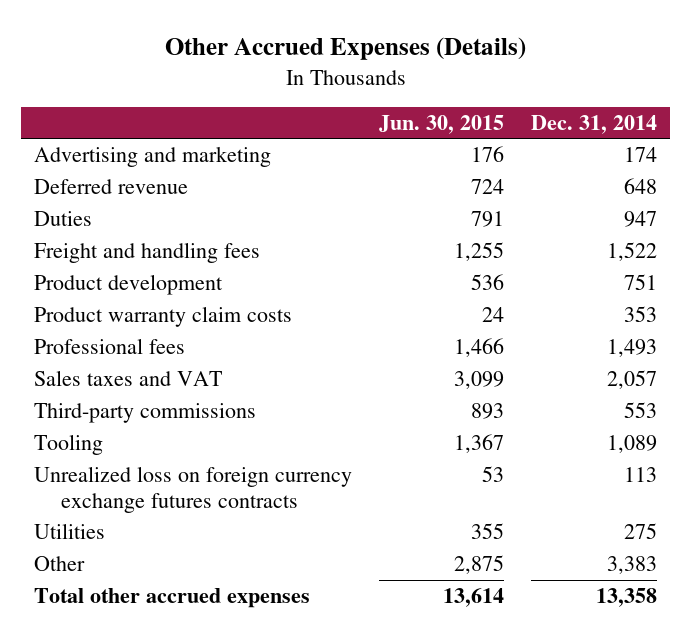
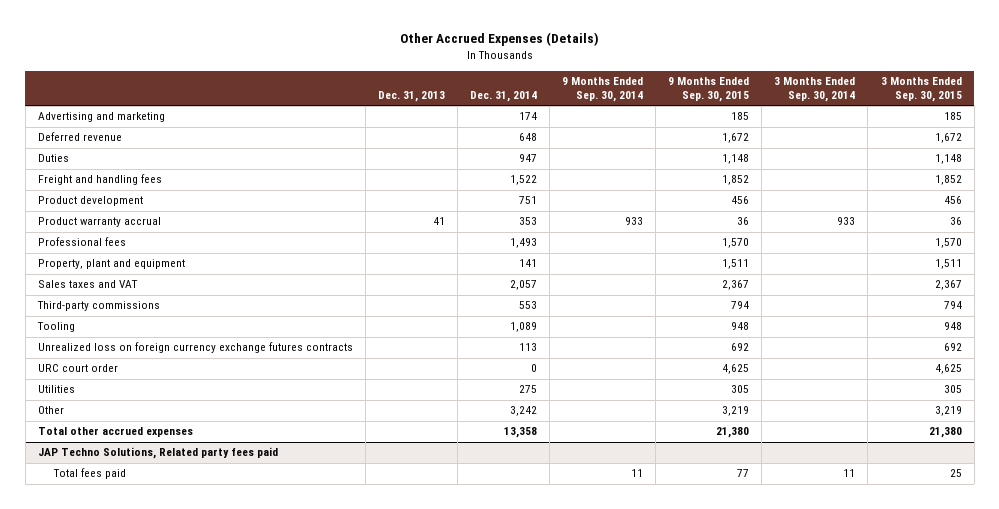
- | Jun. 30, 2015 | Dec. 31, 2014
+ | Dec. 31, 2013 | Dec. 31, 2014 | 9 Months Ended Sep. 30, 2014 | 9 Months Ended Sep. 30, 2015 | 3 Months Ended Sep. 30, 2014 | 3 Months Ended Sep. 30, 2015
- Product warranty claim costs | 24 | 353
+ Product warranty accrual | 41 | 353 | 933 | 36 | 933 | 36
+ Property, plant and equipment | | 141 | | 1,511 | | 1,511
+ URC court order | | 0 | | 4,625 | | 4,625
- Other | 2,875 | 3,383
+ Other | | 3,242 | | 3,219 | | 3,219
+ JAP Techno Solutions, Related party fees paid
+ Total fees paid | | | 11 | 77 | 11 | 25

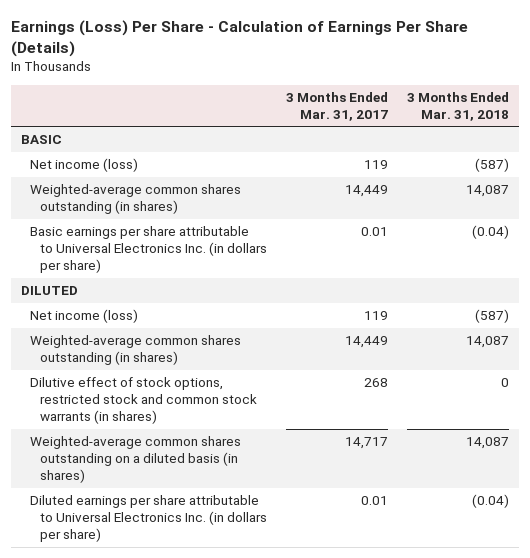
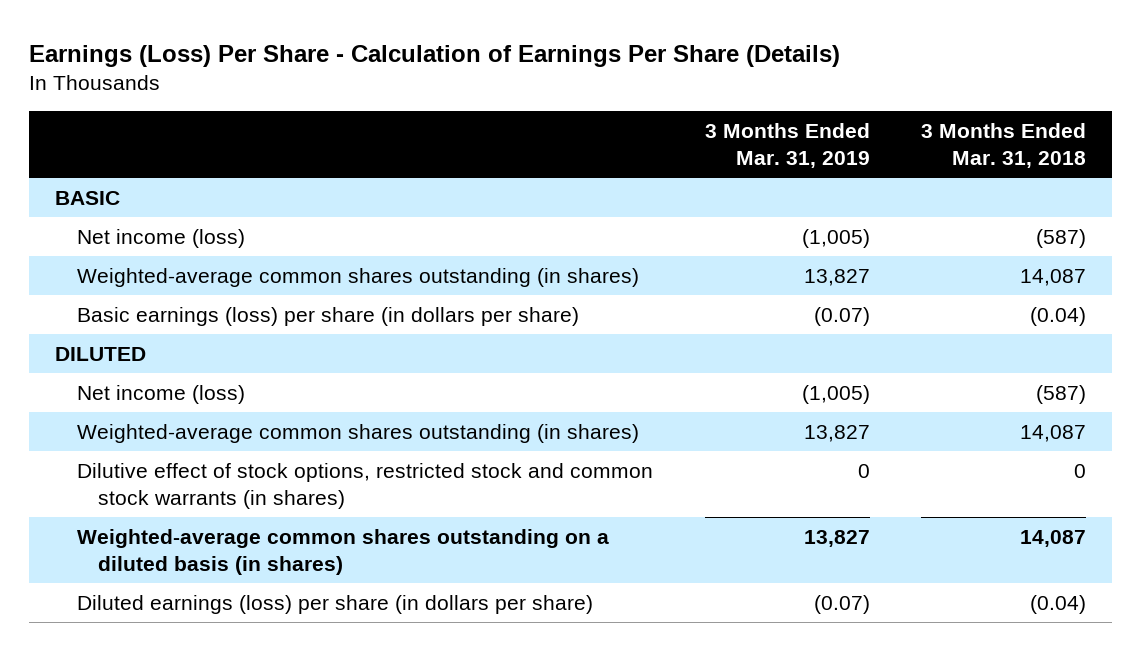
- | 3 Months Ended Mar. 31, 2017 | 3 Months Ended Mar. 31, 2018
+ | 3 Months Ended Mar. 31, 2019 | 3 Months Ended Mar. 31, 2018
- Basic earnings per share attributable to Universal Electronics Inc. (in dollars per share) | 0.01 | (0.04)
+ Basic earnings (loss) per share (in dollars per share) | (0.07) | (0.04)
- Diluted earnings per share attributable to Universal Electronics Inc. (in dollars per share) | 0.01 | (0.04)
+ Diluted earnings (loss) per share (in dollars per share) | (0.07) | (0.04)

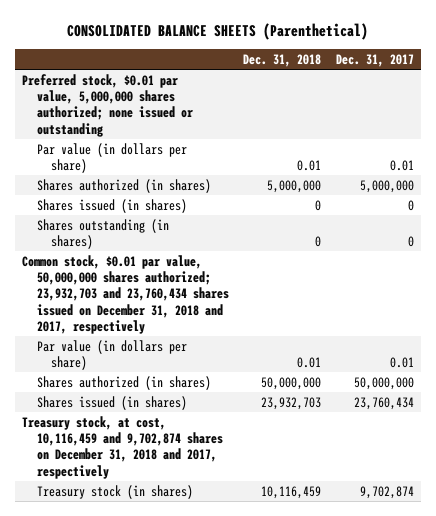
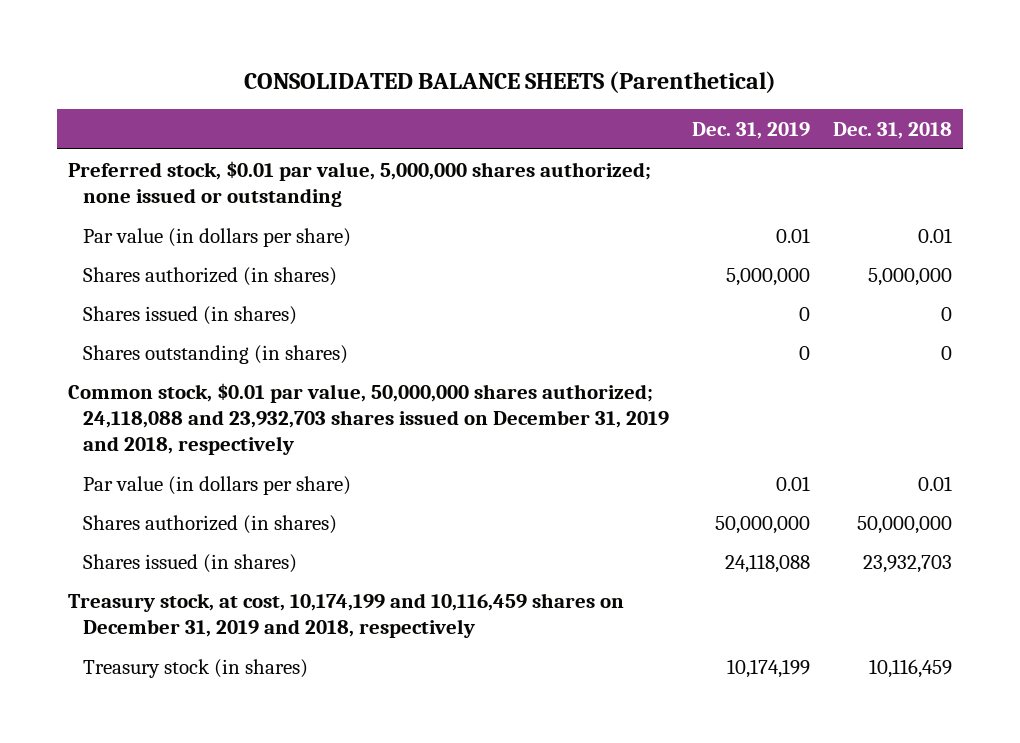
- | Dec. 31, 2018 | Dec. 31, 2017
+ | Dec. 31, 2019 | Dec. 31, 2018
- Common stock, $0.01 par value, 50,000,000 shares authorized; 23,932,703 and 23,760,434 shares issued on December 31, 2018 and 2017, respectively
+ Common stock, $0.01 par value, 50,000,000 shares authorized; 24,118,088 and 23,932,703 shares issued on December 31, 2019 and 2018, respectively
- Treasury stock, at cost, 10,116,459 and 9,702,874 shares on December 31, 2018 and 2017, respectively
+ Treasury stock, at cost, 10,174,199 and 10,116,459 shares on December 31, 2019 and 2018, respectively

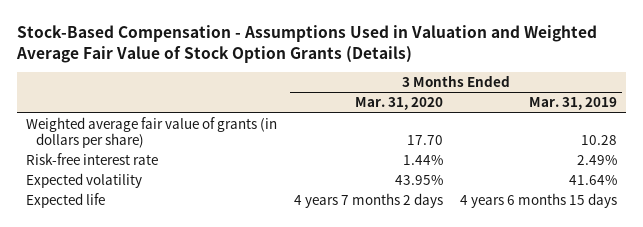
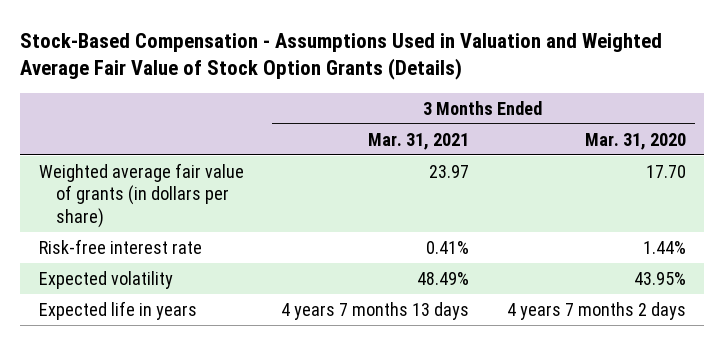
- | 3 Months Ended Mar. 31, 2020 | 3 Months Ended Mar. 31, 2019
+ | 3 Months Ended Mar. 31, 2021 | 3 Months Ended Mar. 31, 2020
- Expected life | 4 years 7 months 2 days | 4 years 6 months 15 days
+ Expected life in years | 4 years 7 months 13 days | 4 years 7 months 2 days

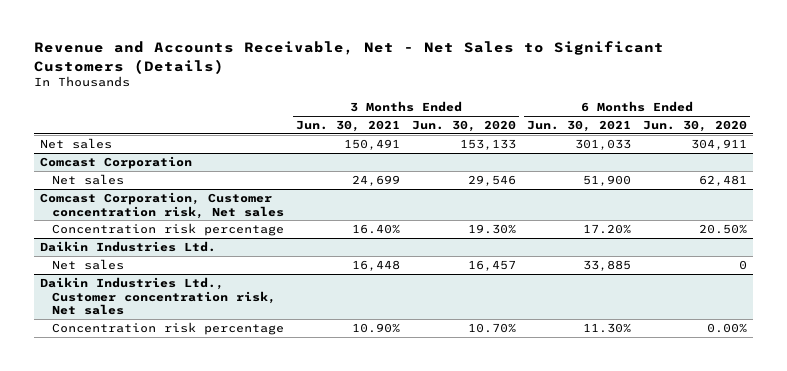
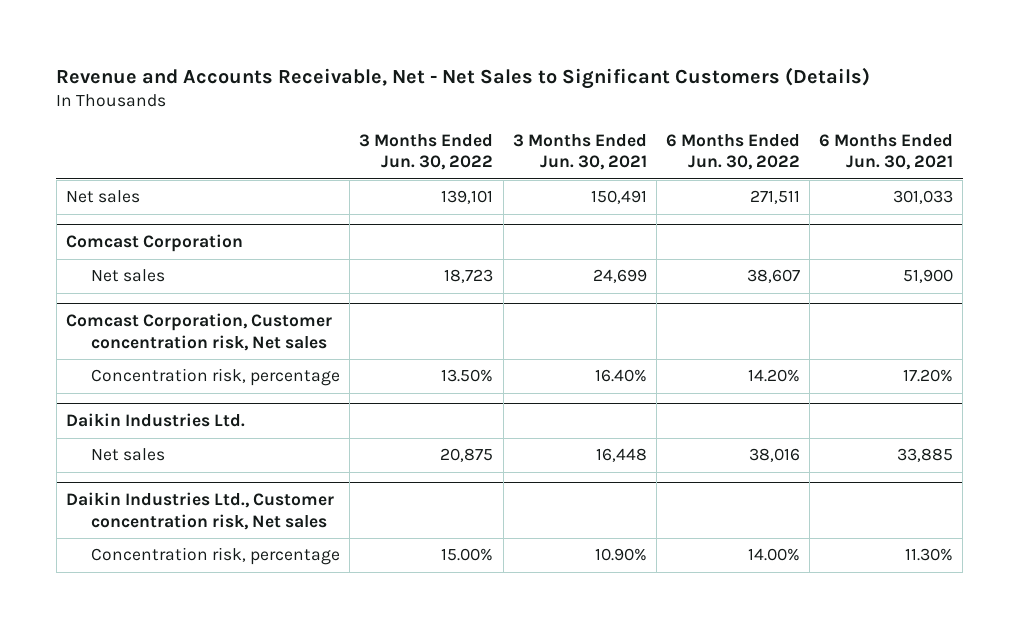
- | 3 Months Ended Jun. 30, 2021 | 3 Months Ended Jun. 30, 2020 | 6 Months Ended Jun. 30, 2021 | 6 Months Ended Jun. 30, 2020
+ | 3 Months Ended Jun. 30, 2022 | 3 Months Ended Jun. 30, 2021 | 6 Months Ended Jun. 30, 2022 | 6 Months Ended Jun. 30, 2021
@ Comcast Corporation, Customer concentration risk, Net sales
- Concentration risk percentage | 16.40% | 19.30% | 17.20% | 20.50%
+ Concentration risk, percentage | 13.50% | 16.40% | 14.20% | 17.20%
@ Daikin Industries Ltd., Customer concentration risk, Net sales
- Concentration risk percentage | 10.90% | 10.70% | 11.30% | 0.00%
+ Concentration risk, percentage | 15.00% | 10.90% | 14.00% | 11.30%

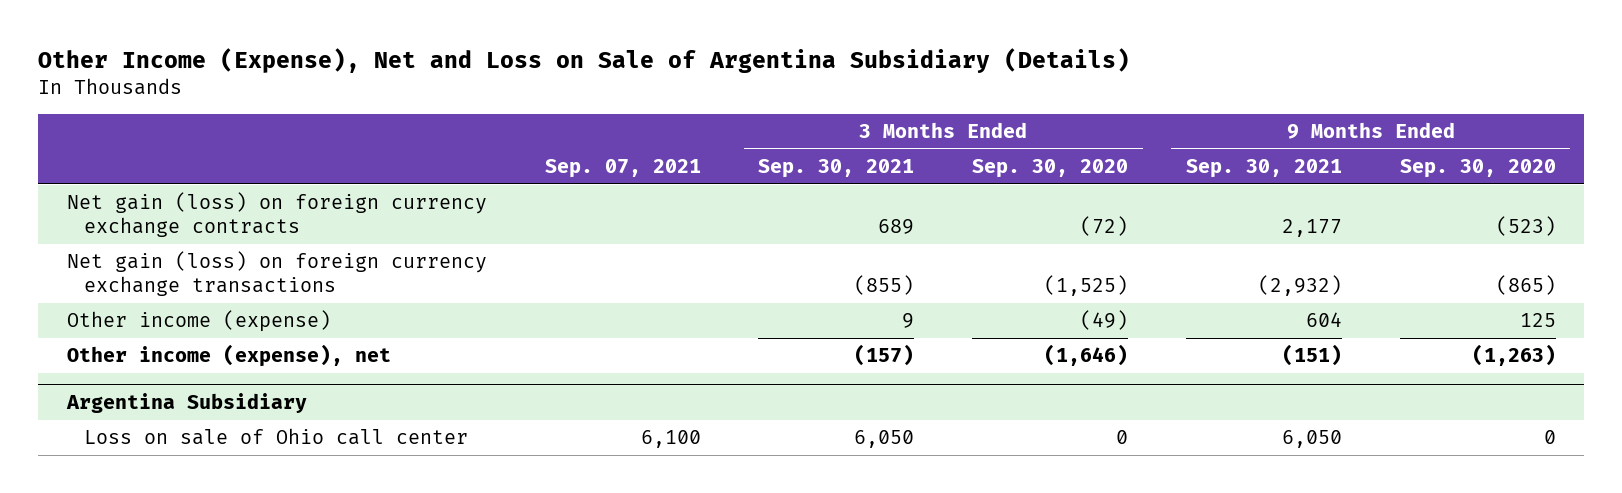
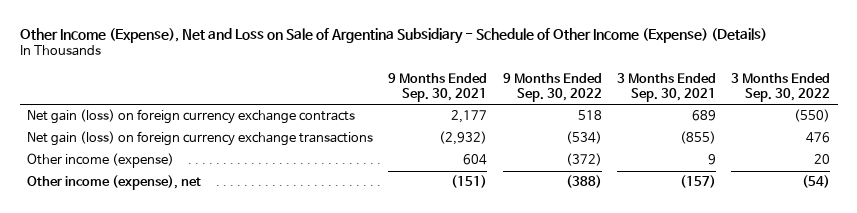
- Other Income (Expense), Net and Loss on Sale of Argentina Subsidiary (Details)
+ Other Income (Expense), Net and Loss on Sale of Argentina Subsidiary - Schedule of Other Income (Expense) (Details)
- | Sep. 07, 2021 | 3 Months Ended Sep. 30, 2021 | 3 Months Ended Sep. 30, 2020 | 9 Months Ended Sep. 30, 2021 | 9 Months Ended Sep. 30, 2020
+ | 9 Months Ended Sep. 30, 2021 | 9 Months Ended Sep. 30, 2022 | 3 Months Ended Sep. 30, 2021 | 3 Months Ended Sep. 30, 2022
- Argentina Subsidiary
- Loss on sale of Ohio call center | 6,100 | 6,050 | 0 | 6,050 | 0

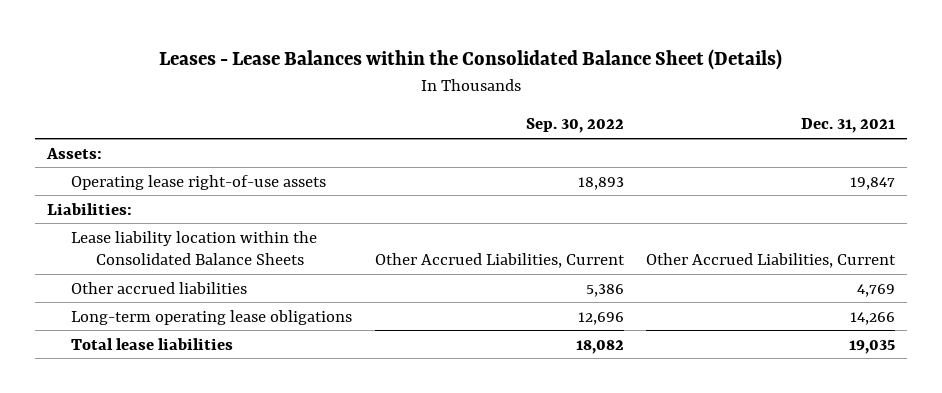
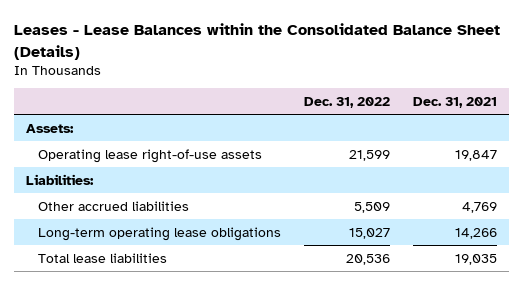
- | Sep. 30, 2022 | Dec. 31, 2021
+ | Dec. 31, 2022 | Dec. 31, 2021
- Lease liability location within the Consolidated Balance Sheets | Other Accrued Liabilities, Current | Other Accrued Liabilities, Current

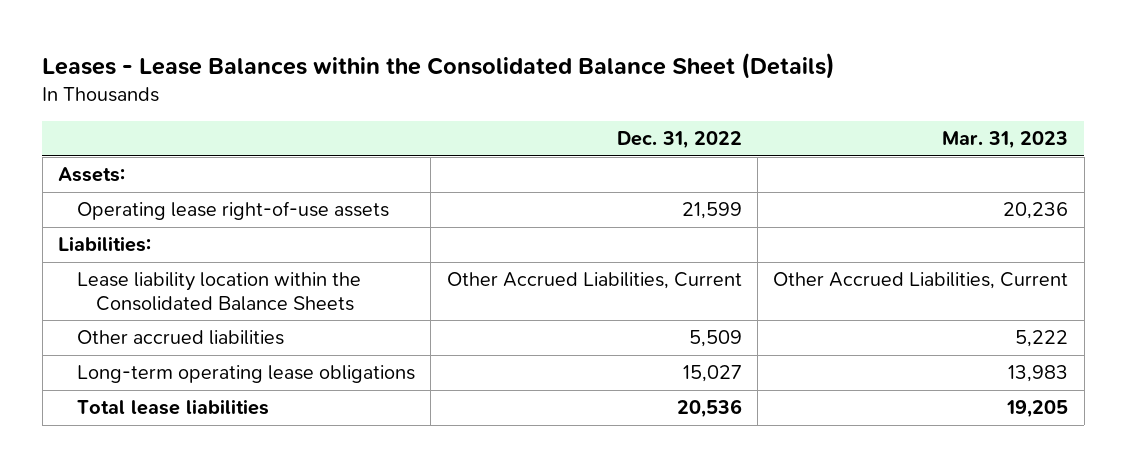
- | Dec. 31, 2022 | Dec. 31, 2021
+ | Dec. 31, 2022 | Mar. 31, 2023
+ Lease liability location within the Consolidated Balance Sheets | Other Accrued Liabilities, Current | Other Accrued Liabilities, Current

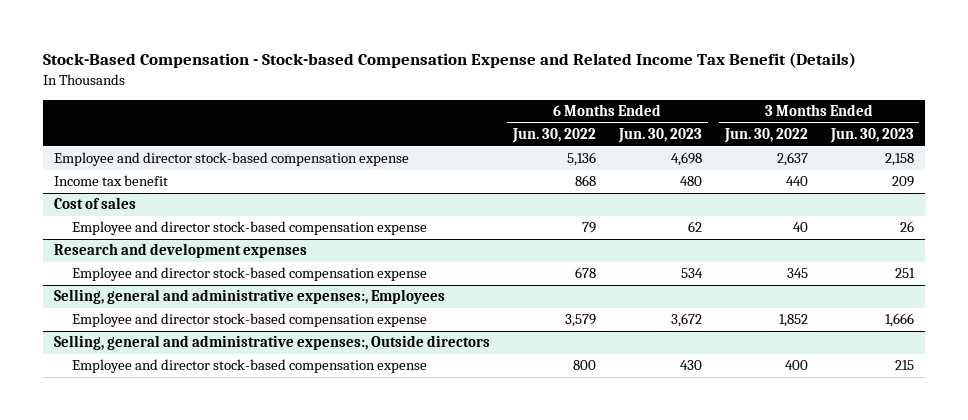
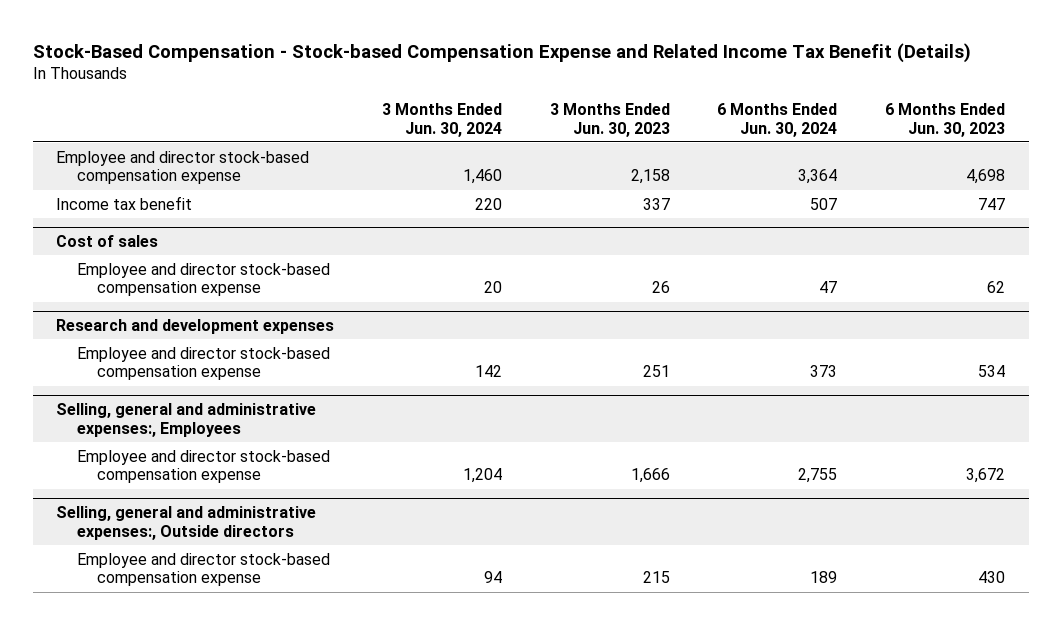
- | 6 Months Ended Jun. 30, 2022 | 6 Months Ended Jun. 30, 2023 | 3 Months Ended Jun. 30, 2022 | 3 Months Ended Jun. 30, 2023
+ | 3 Months Ended Jun. 30, 2024 | 3 Months Ended Jun. 30, 2023 | 6 Months Ended Jun. 30, 2024 | 6 Months Ended Jun. 30, 2023
- Income tax benefit | 868 | 480 | 440 | 209
+ Income tax benefit | 220 | 337 | 507 | 747

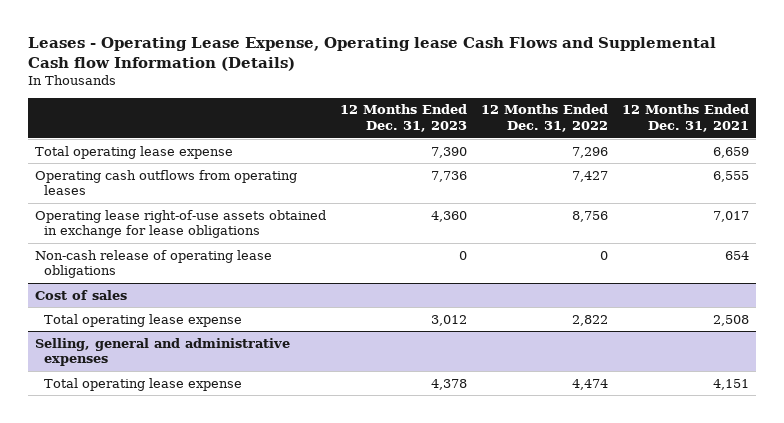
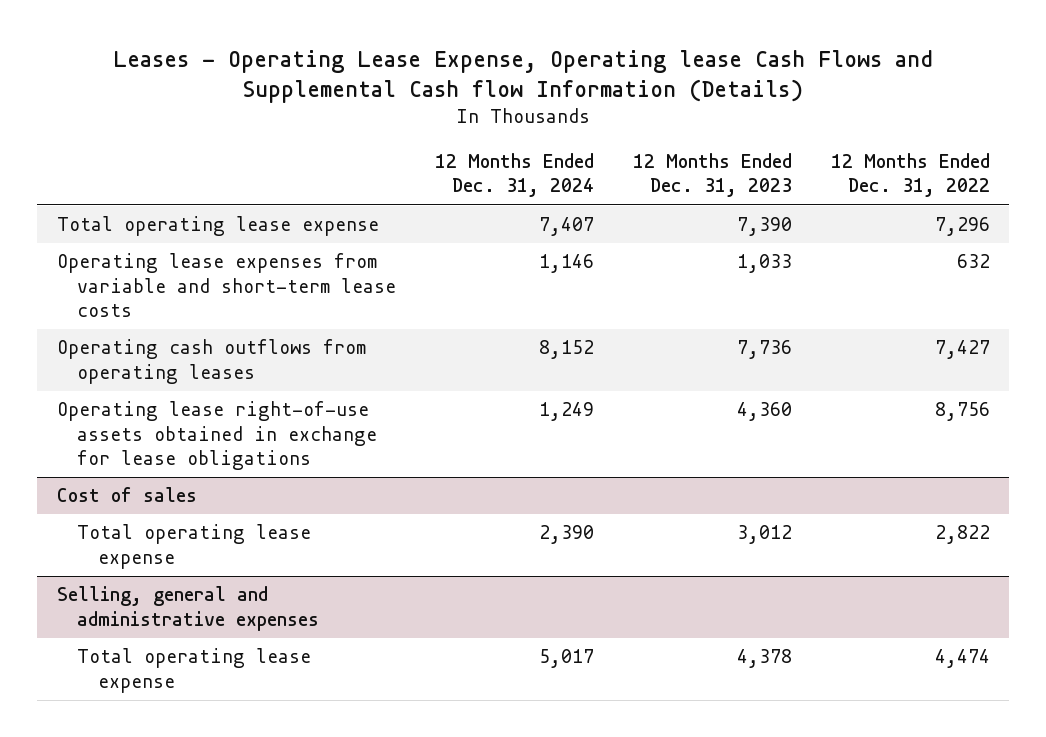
- | 12 Months Ended Dec. 31, 2023 | 12 Months Ended Dec. 31, 2022 | 12 Months Ended Dec. 31, 2021
+ | 12 Months Ended Dec. 31, 2024 | 12 Months Ended Dec. 31, 2023 | 12 Months Ended Dec. 31, 2022
+ Operating lease expenses from variable and short-term lease costs | 1,146 | 1,033 | 632
- Non-cash release of operating lease obligations | 0 | 0 | 654

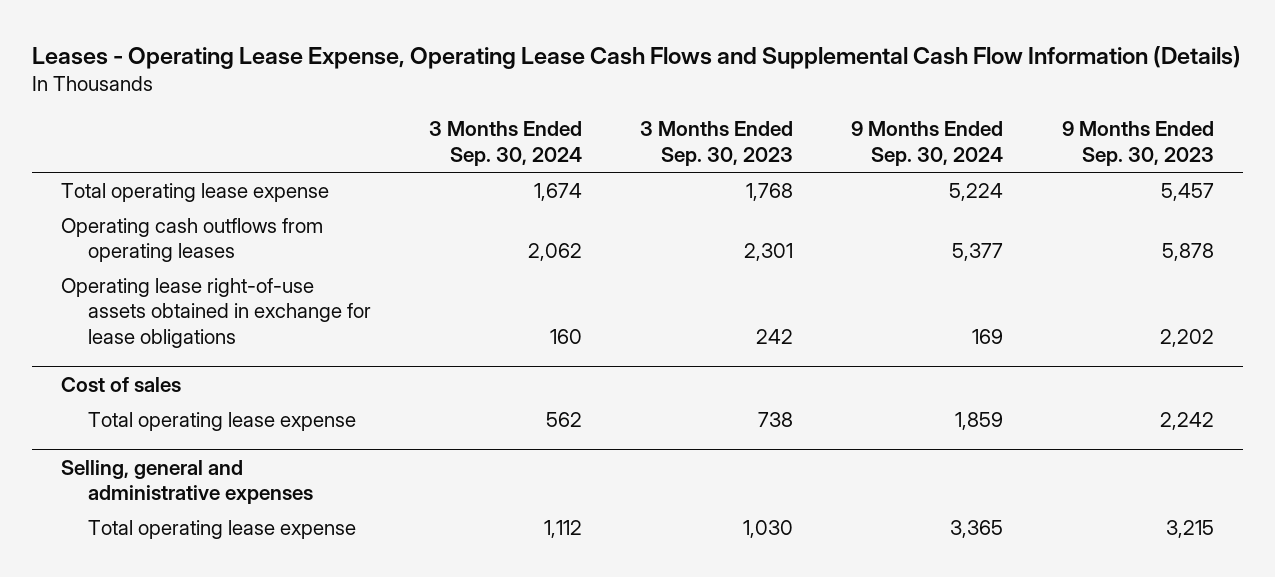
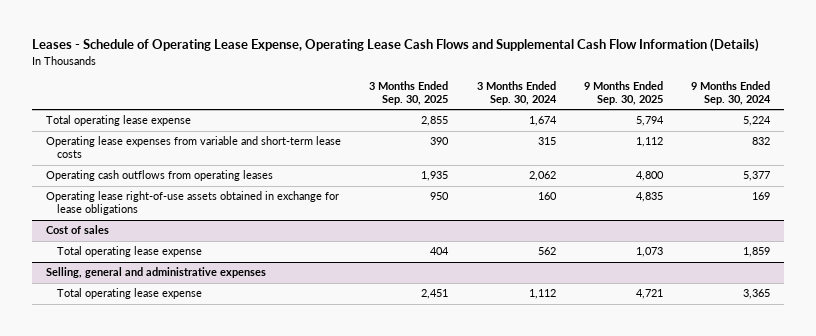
- Leases - Operating Lease Expense, Operating Lease Cash Flows and Supplemental Cash Flow Information (Details)
+ Leases - Schedule of Operating Lease Expense, Operating Lease Cash Flows and Supplemental Cash Flow Information (Details)
- | 3 Months Ended Sep. 30, 2024 | 3 Months Ended Sep. 30, 2023 | 9 Months Ended Sep. 30, 2024 | 9 Months Ended Sep. 30, 2023
+ | 3 Months Ended Sep. 30, 2025 | 3 Months Ended Sep. 30, 2024 | 9 Months Ended Sep. 30, 2025 | 9 Months Ended Sep. 30, 2024
+ Operating lease expenses from variable and short-term lease costs | 390 | 315 | 1,112 | 832

